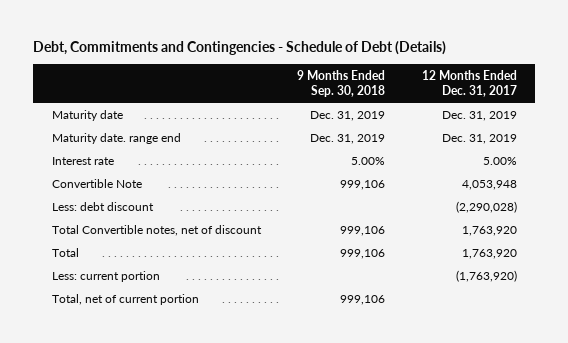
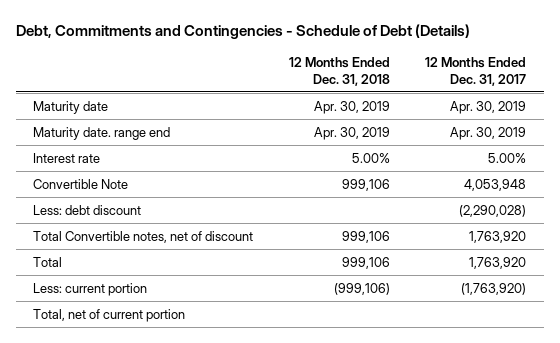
- | 9 Months Ended Sep. 30, 2018 | 12 Months Ended Dec. 31, 2017
+ | 12 Months Ended Dec. 31, 2018 | 12 Months Ended Dec. 31, 2017
- Maturity date | Dec. 31, 2019 | Dec. 31, 2019
- Maturity date. range end | Dec. 31, 2019 | Dec. 31, 2019
+ Maturity date | Apr. 30, 2019 | Apr. 30, 2019
+ Maturity date. range end | Apr. 30, 2019 | Apr. 30, 2019

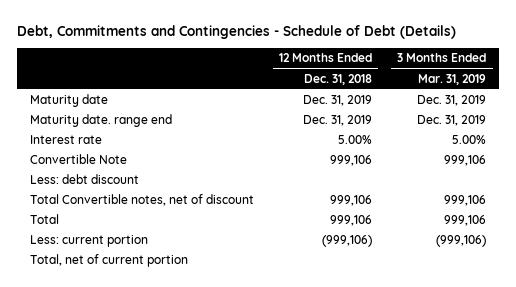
- | 12 Months Ended Dec. 31, 2018 | 12 Months Ended Dec. 31, 2017
+ | 12 Months Ended Dec. 31, 2018 | 3 Months Ended Mar. 31, 2019
- Maturity date | Apr. 30, 2019 | Apr. 30, 2019
- Maturity date. range end | Apr. 30, 2019 | Apr. 30, 2019
+ Maturity date | Dec. 31, 2019 | Dec. 31, 2019
+ Maturity date. range end | Dec. 31, 2019 | Dec. 31, 2019

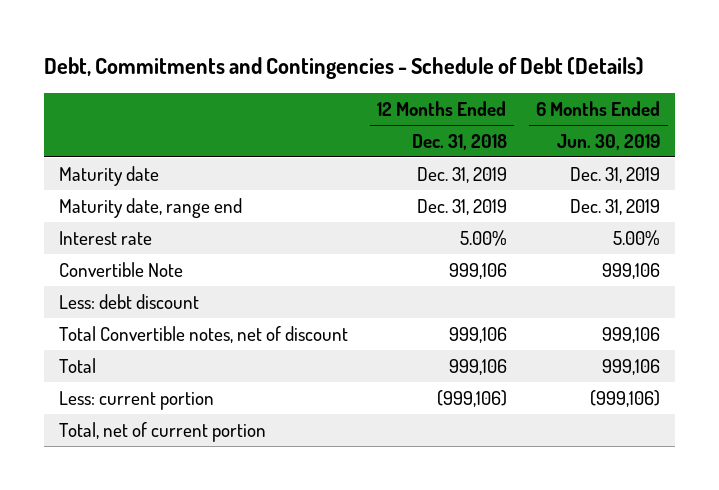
- | 12 Months Ended Dec. 31, 2018 | 3 Months Ended Mar. 31, 2019
+ | 12 Months Ended Dec. 31, 2018 | 6 Months Ended Jun. 30, 2019
- Maturity date. range end | Dec. 31, 2019 | Dec. 31, 2019
+ Maturity date, range end | Dec. 31, 2019 | Dec. 31, 2019

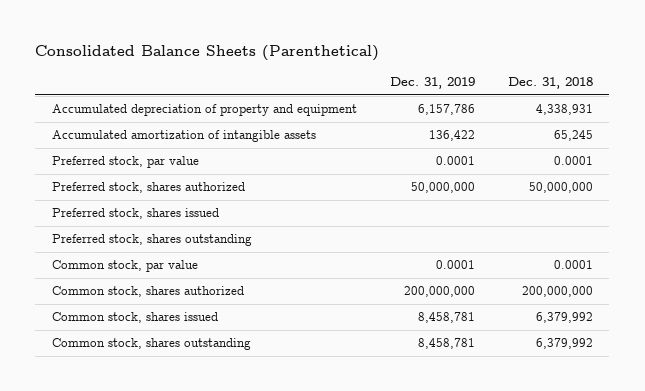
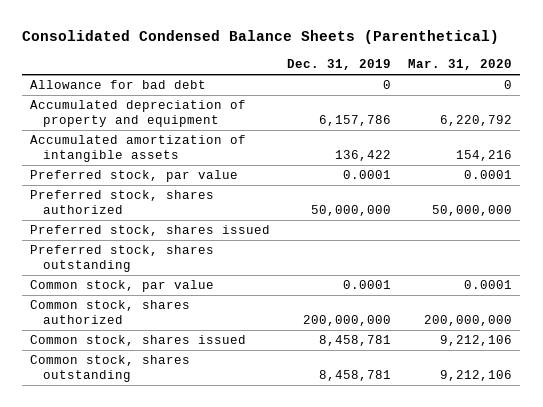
- Consolidated Balance Sheets (Parenthetical)
+ Consolidated Condensed Balance Sheets (Parenthetical)
- | Dec. 31, 2019 | Dec. 31, 2018
+ | Dec. 31, 2019 | Mar. 31, 2020
+ Allowance for bad debt | 0 | 0

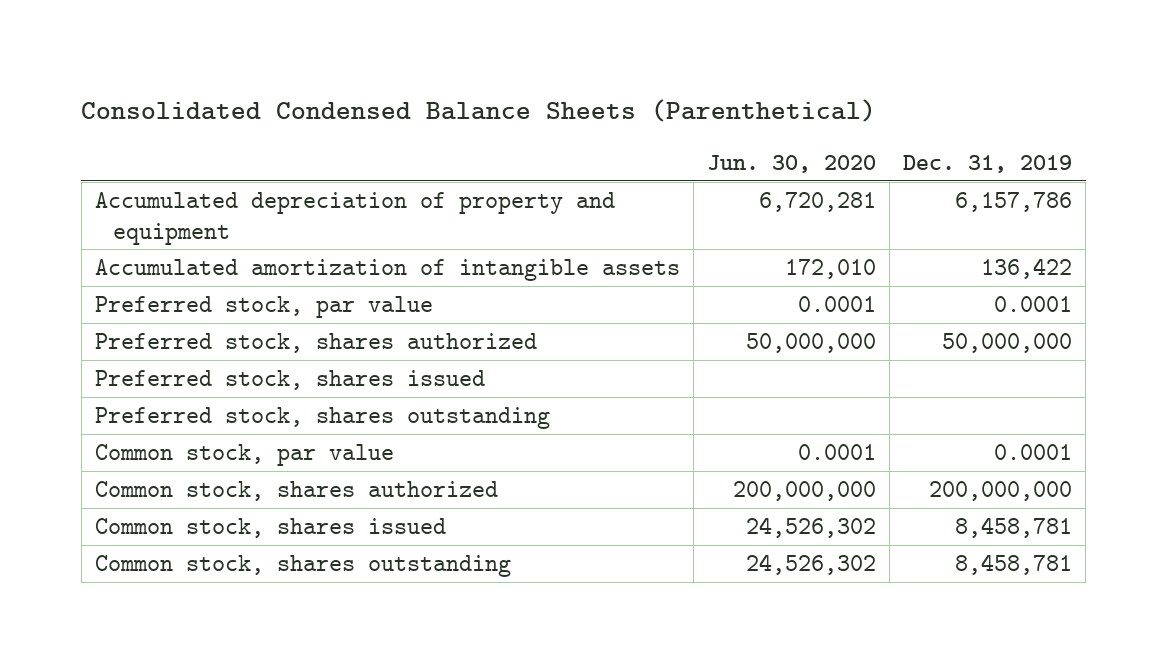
- | Dec. 31, 2019 | Mar. 31, 2020
+ | Jun. 30, 2020 | Dec. 31, 2019
- Allowance for bad debt | 0 | 0

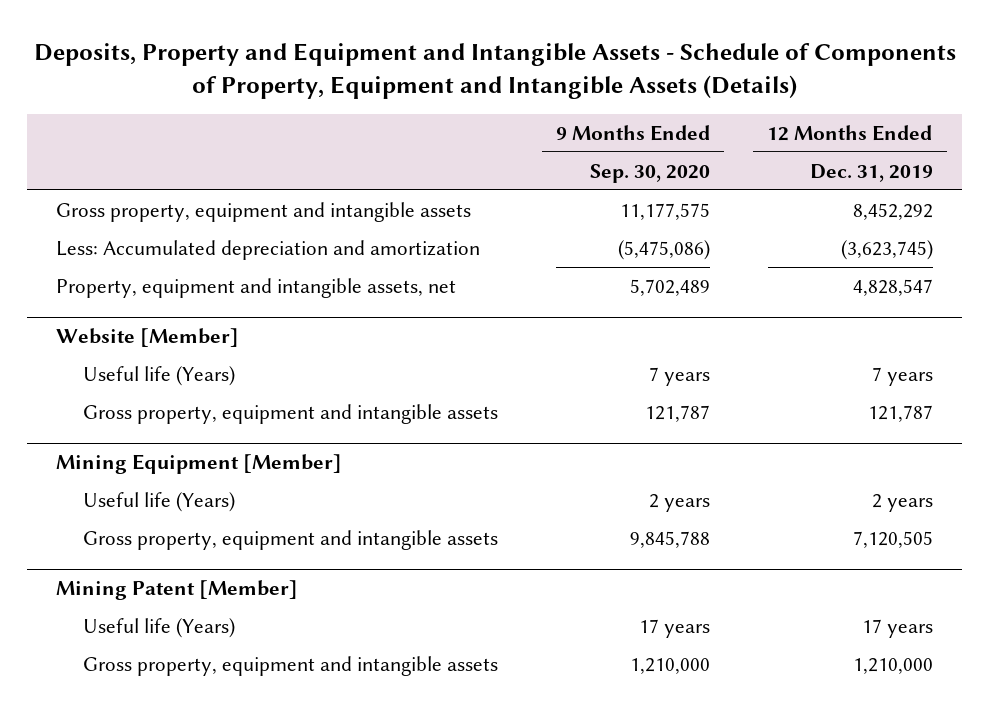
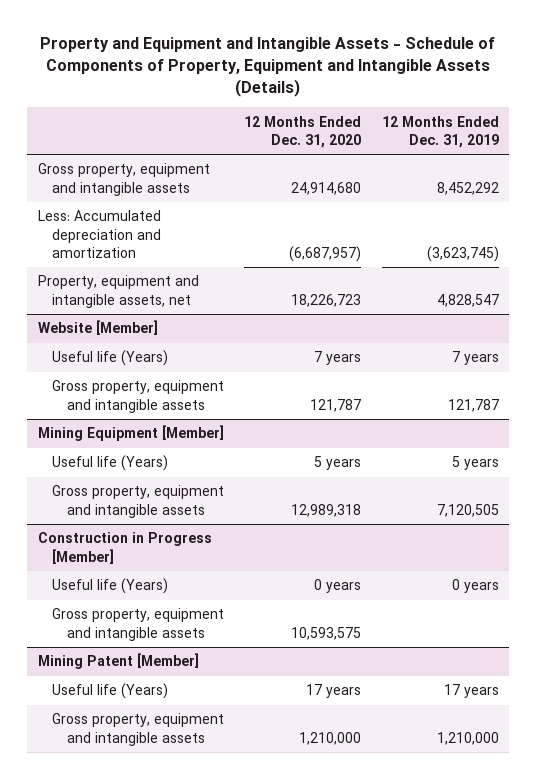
- Deposits, Property and Equipment and Intangible Assets - Schedule of Components of Property, Equipment and Intangible Assets (Details)
+ Property and Equipment and Intangible Assets - Schedule of Components of Property, Equipment and Intangible Assets (Details)
- | 9 Months Ended Sep. 30, 2020 | 12 Months Ended Dec. 31, 2019
+ | 12 Months Ended Dec. 31, 2020 | 12 Months Ended Dec. 31, 2019
@ Mining Equipment [Member]
- Useful life (Years) | 2 years | 2 years
+ Useful life (Years) | 5 years | 5 years
+ Construction in Progress [Member]
+ Useful life (Years) | 0 years | 0 years
+ Gross property, equipment and intangible assets | 10,593,575 |

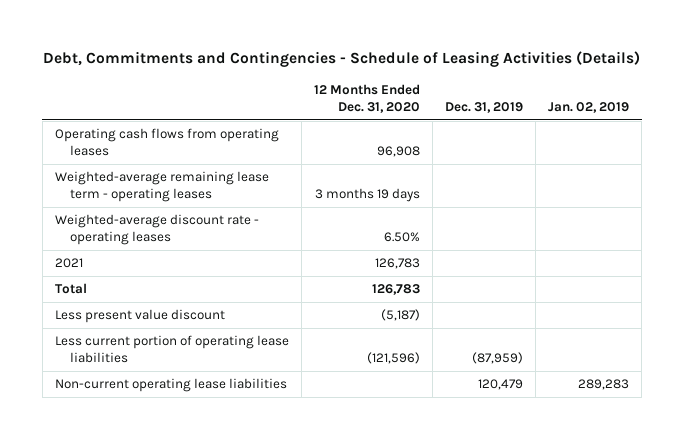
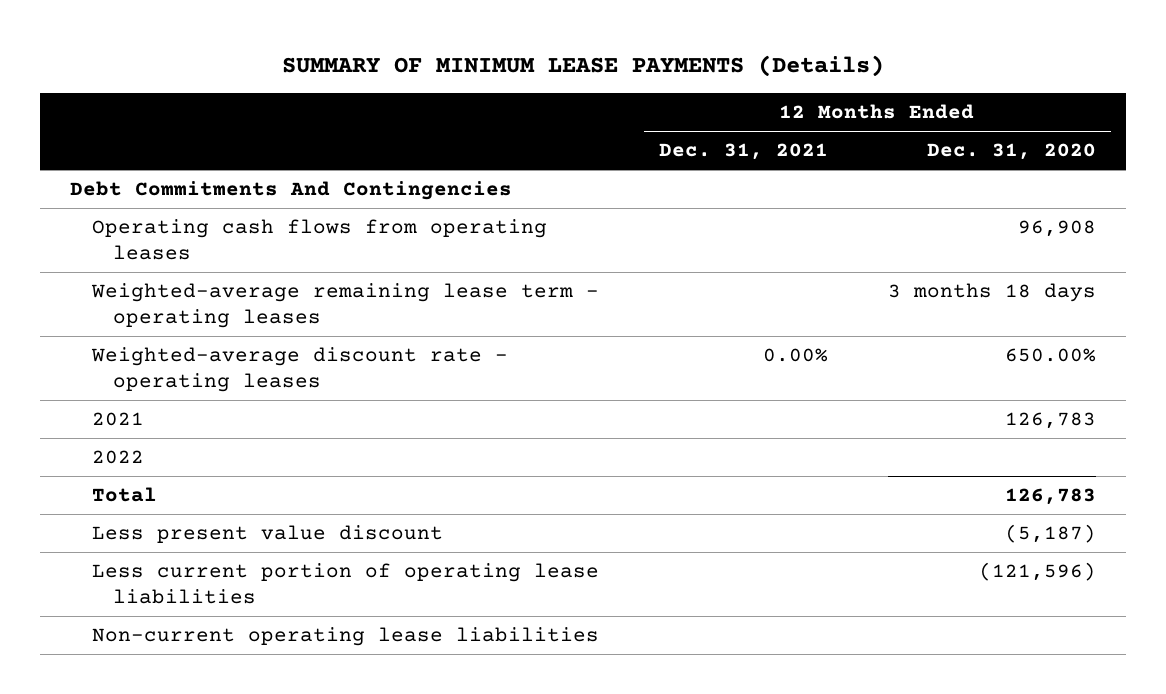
- Debt, Commitments and Contingencies - Schedule of Leasing Activities (Details)
+ SUMMARY OF MINIMUM LEASE PAYMENTS (Details)
- | 12 Months Ended Dec. 31, 2020 | Dec. 31, 2019 | Jan. 02, 2019
+ | 12 Months Ended Dec. 31, 2021 | 12 Months Ended Dec. 31, 2020
+ Debt Commitments And Contingencies
- Weighted-average remaining lease term - operating leases | 3 months 19 days | |
- Weighted-average discount rate - operating leases | 6.50% | |
+ Weighted-average remaining lease term - operating leases | | 3 months 18 days
+ Weighted-average discount rate - operating leases | 0.00% | 650.00%
+ 2022

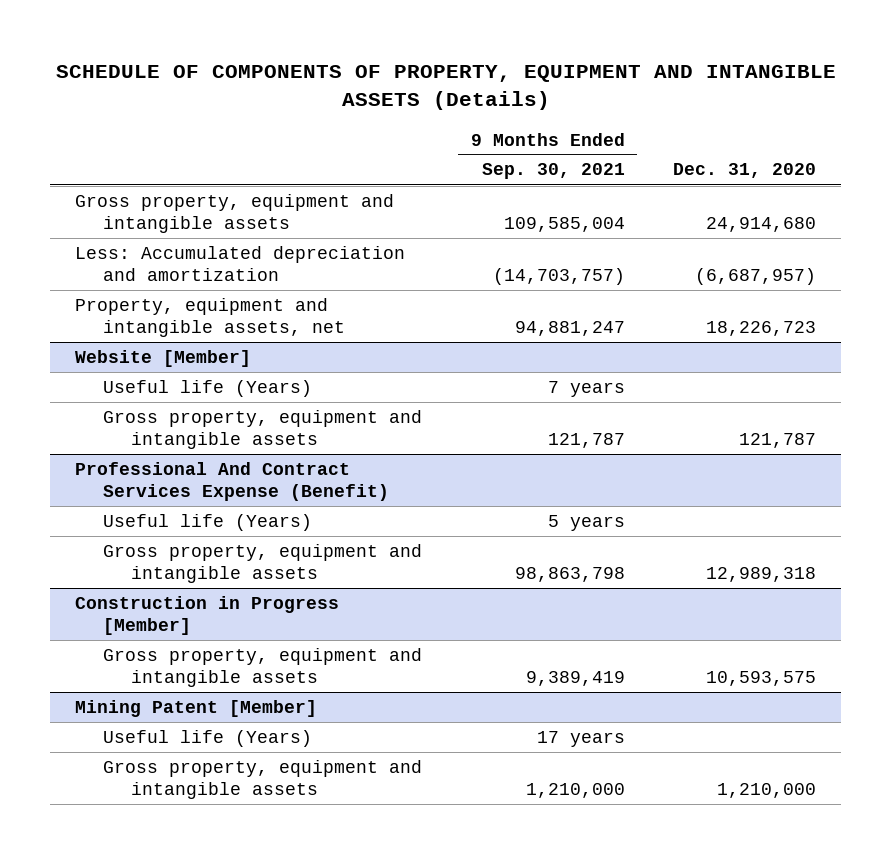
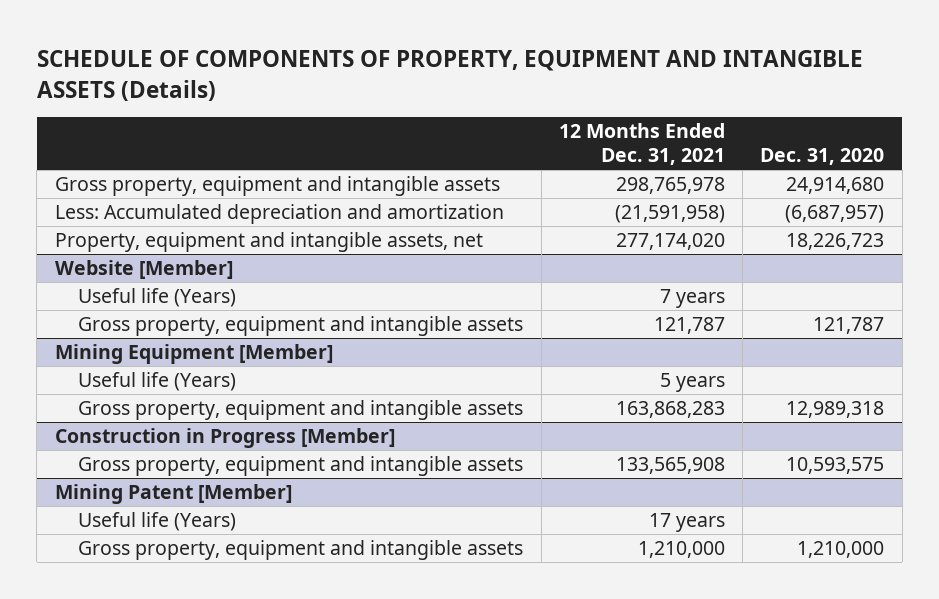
- | 9 Months Ended Sep. 30, 2021 | Dec. 31, 2020
+ | 12 Months Ended Dec. 31, 2021 | Dec. 31, 2020
- Professional And Contract Services Expense (Benefit)
+ Mining Equipment [Member]

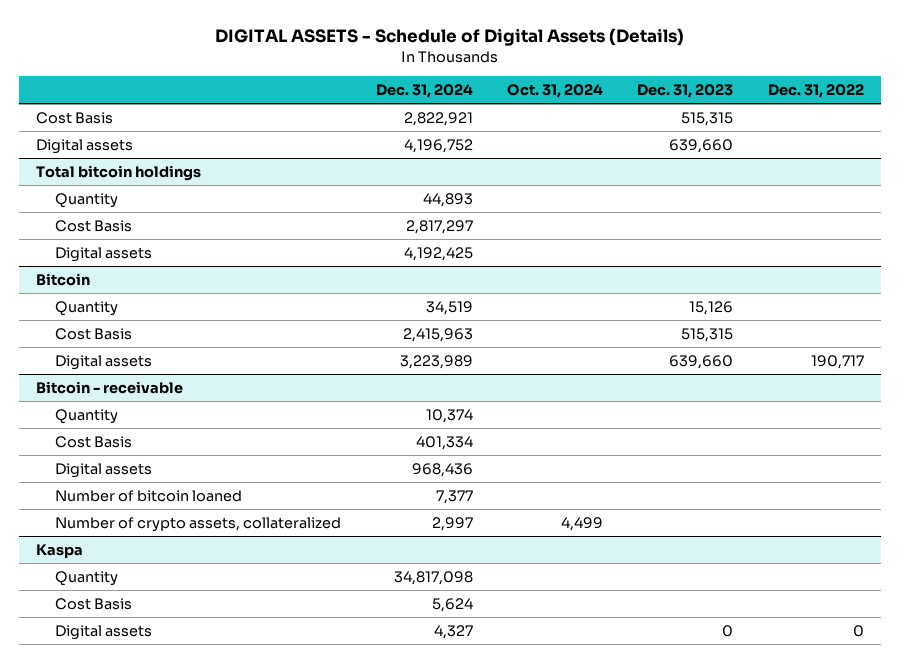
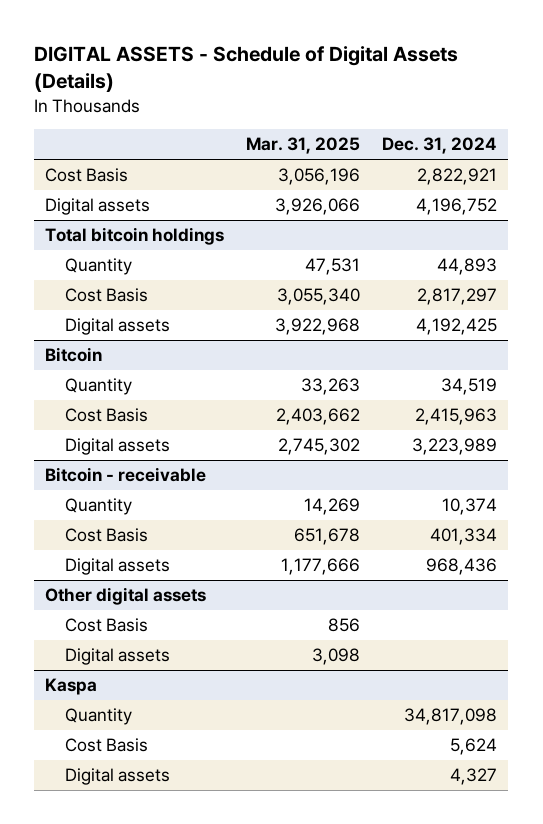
- | Dec. 31, 2024 | Oct. 31, 2024 | Dec. 31, 2023 | Dec. 31, 2022
+ | Mar. 31, 2025 | Dec. 31, 2024
@ Bitcoin - receivable
- Number of bitcoin loaned | 7,377 | | |
- Number of crypto assets, collateralized | 2,997 | 4,499 | |
+ Other digital assets
+ Cost Basis | 856 |
+ Digital assets | 3,098 |

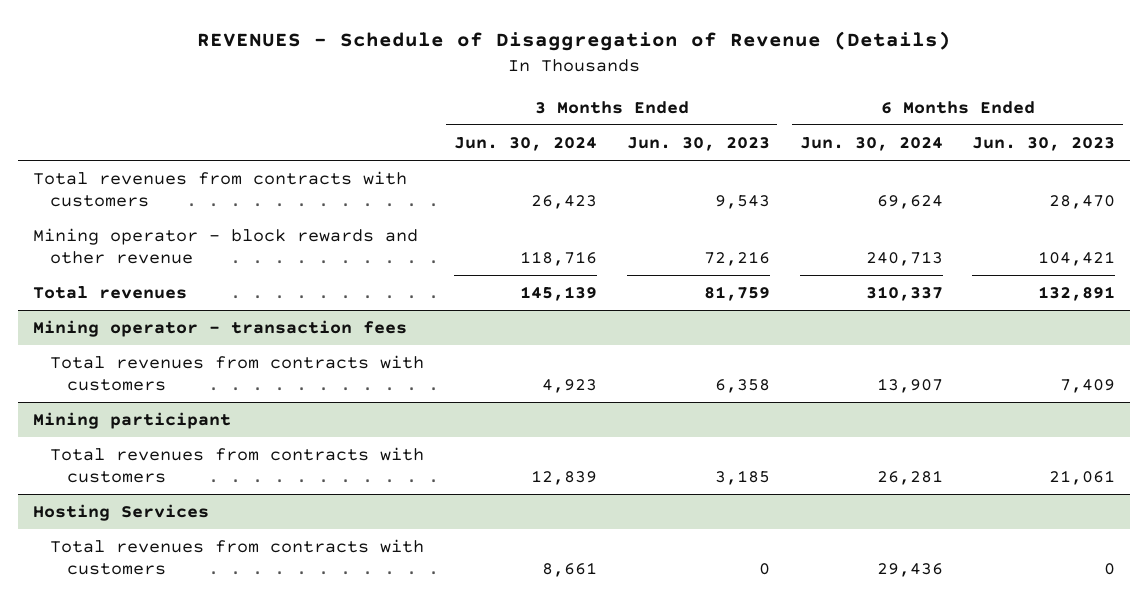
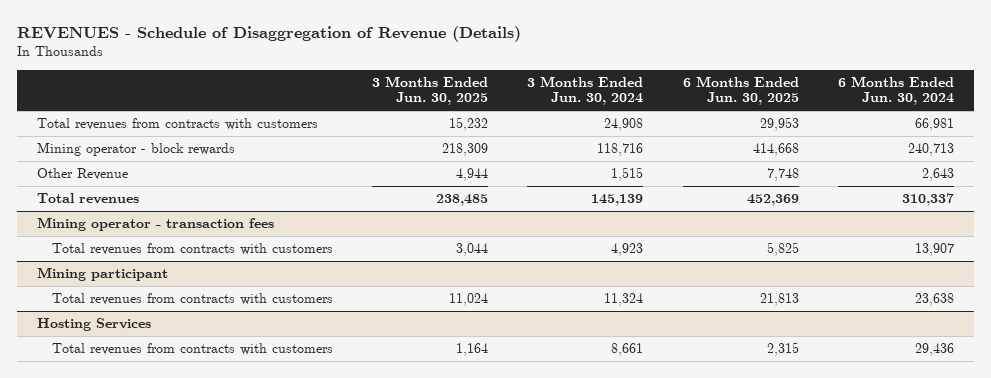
- | 3 Months Ended Jun. 30, 2024 | 3 Months Ended Jun. 30, 2023 | 6 Months Ended Jun. 30, 2024 | 6 Months Ended Jun. 30, 2023
+ | 3 Months Ended Jun. 30, 2025 | 3 Months Ended Jun. 30, 2024 | 6 Months Ended Jun. 30, 2025 | 6 Months Ended Jun. 30, 2024
- Total revenues from contracts with customers | 26,423 | 9,543 | 69,624 | 28,470
- Mining operator - block rewards and other revenue | 118,716 | 72,216 | 240,713 | 104,421
+ Total revenues from contracts with customers | 15,232 | 24,908 | 29,953 | 66,981
+ Mining operator - block rewards | 218,309 | 118,716 | 414,668 | 240,713
+ Other Revenue | 4,944 | 1,515 | 7,748 | 2,643
@ Mining participant
- Total revenues from contracts with customers | 12,839 | 3,185 | 26,281 | 21,061
+ Total revenues from contracts with customers | 11,024 | 11,324 | 21,813 | 23,638

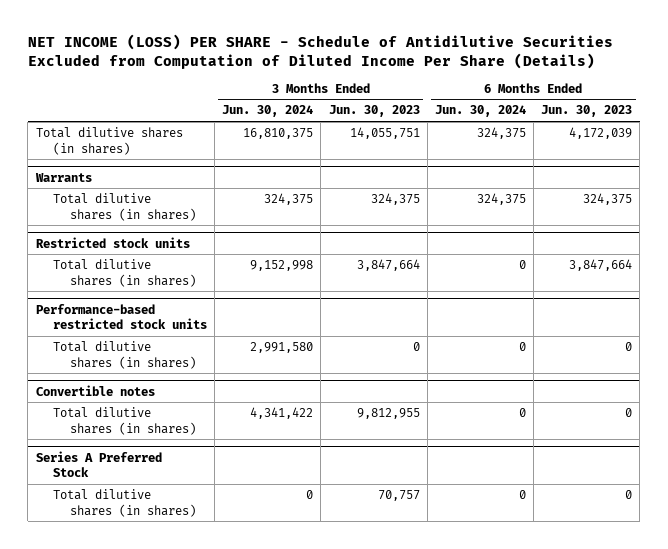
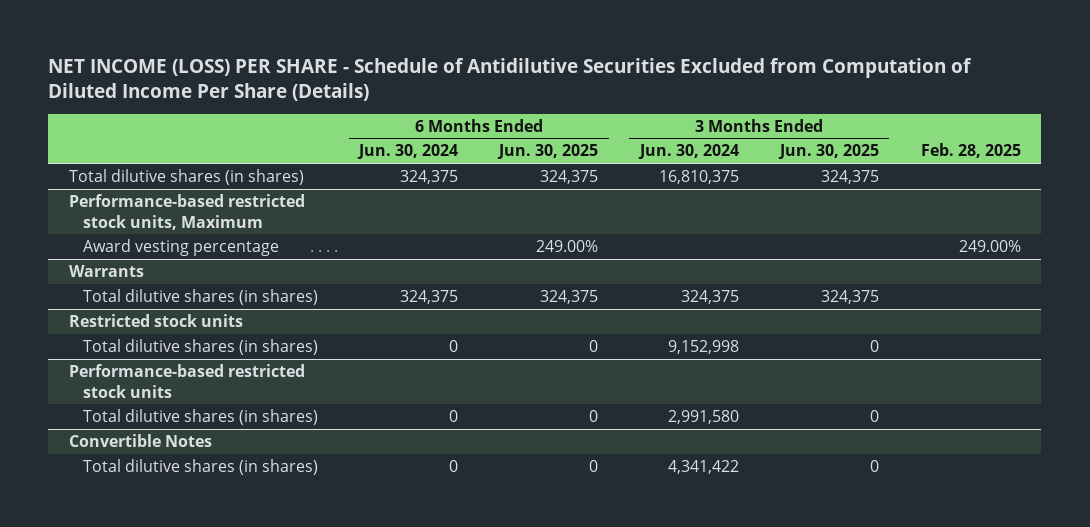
- | 3 Months Ended Jun. 30, 2024 | 3 Months Ended Jun. 30, 2023 | 6 Months Ended Jun. 30, 2024 | 6 Months Ended Jun. 30, 2023
+ | 6 Months Ended Jun. 30, 2024 | 6 Months Ended Jun. 30, 2025 | 3 Months Ended Jun. 30, 2024 | 3 Months Ended Jun. 30, 2025 | Feb. 28, 2025
+ Performance-based restricted stock units, Maximum
+ Award vesting percentage | | 249.00% | | | 249.00%
- Convertible notes
+ Convertible Notes
- Series A Preferred Stock
- Total dilutive shares (in shares) | 0 | 70,757 | 0 | 0

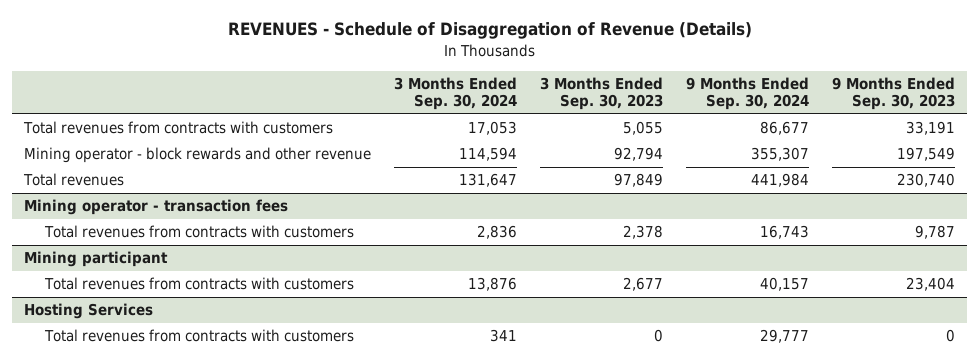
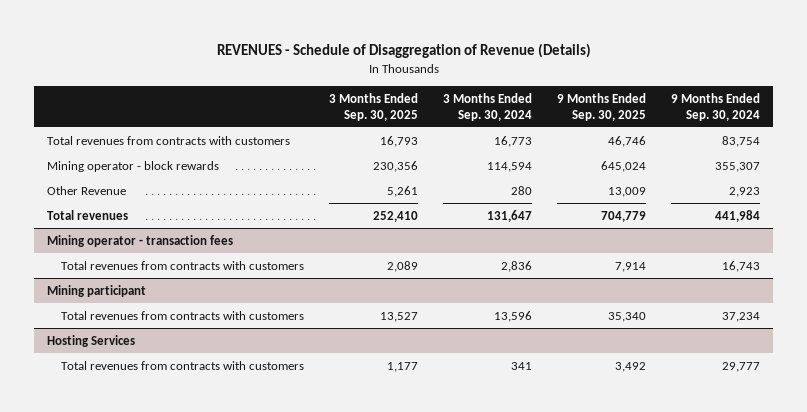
- | 3 Months Ended Sep. 30, 2024 | 3 Months Ended Sep. 30, 2023 | 9 Months Ended Sep. 30, 2024 | 9 Months Ended Sep. 30, 2023
+ | 3 Months Ended Sep. 30, 2025 | 3 Months Ended Sep. 30, 2024 | 9 Months Ended Sep. 30, 2025 | 9 Months Ended Sep. 30, 2024
- Total revenues from contracts with customers | 17,053 | 5,055 | 86,677 | 33,191
- Mining operator - block rewards and other revenue | 114,594 | 92,794 | 355,307 | 197,549
+ Total revenues from contracts with customers | 16,793 | 16,773 | 46,746 | 83,754
+ Mining operator - block rewards | 230,356 | 114,594 | 645,024 | 355,307
+ Other Revenue | 5,261 | 280 | 13,009 | 2,923
@ Mining participant
- Total revenues from contracts with customers | 13,876 | 2,677 | 40,157 | 23,404
+ Total revenues from contracts with customers | 13,527 | 13,596 | 35,340 | 37,234

